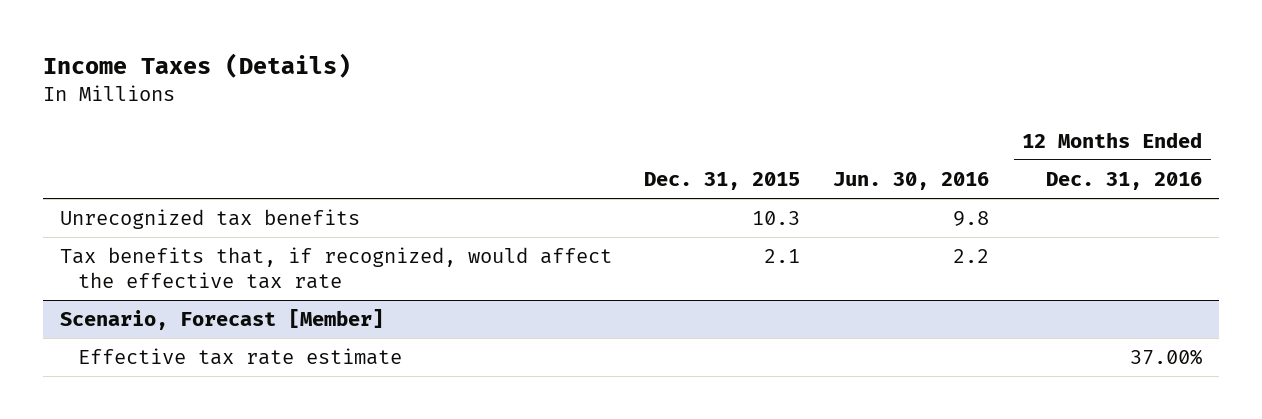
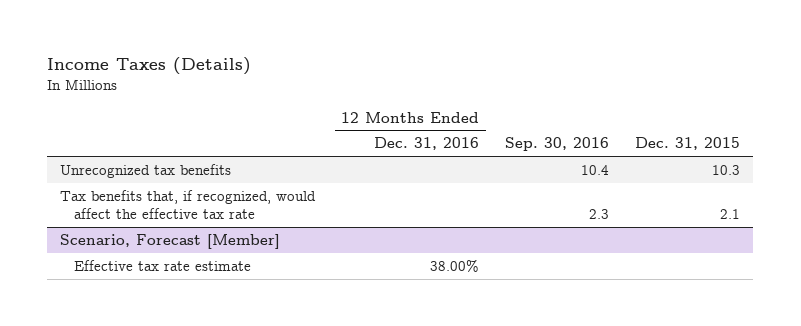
- | Dec. 31, 2015 | Jun. 30, 2016 | 12 Months Ended Dec. 31, 2016
+ | 12 Months Ended Dec. 31, 2016 | Sep. 30, 2016 | Dec. 31, 2015
@ Scenario, Forecast [Member]
- Effective tax rate estimate | | | 37.00%
+ Effective tax rate estimate | 38.00% | |

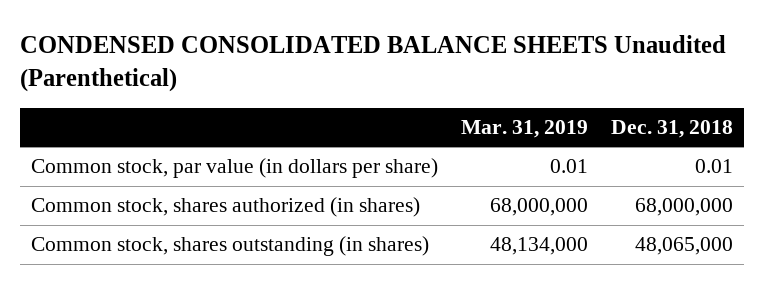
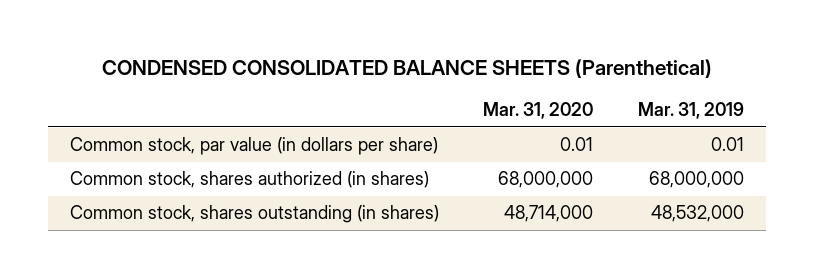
- CONDENSED CONSOLIDATED BALANCE SHEETS Unaudited (Parenthetical)
+ CONDENSED CONSOLIDATED BALANCE SHEETS (Parenthetical)
- | Mar. 31, 2019 | Dec. 31, 2018
+ | Mar. 31, 2020 | Mar. 31, 2019
- Common stock, shares outstanding (in shares) | 48,134,000 | 48,065,000
+ Common stock, shares outstanding (in shares) | 48,714,000 | 48,532,000

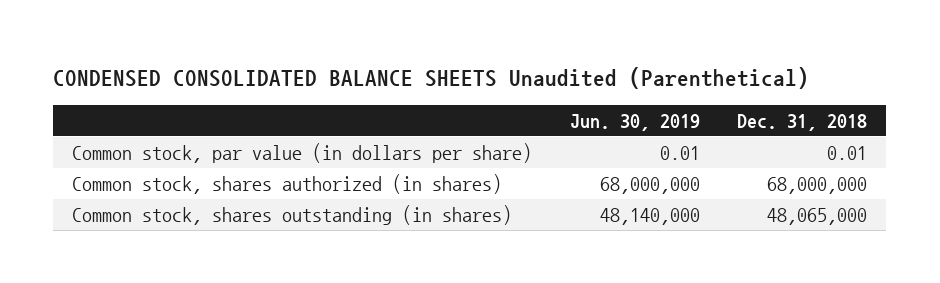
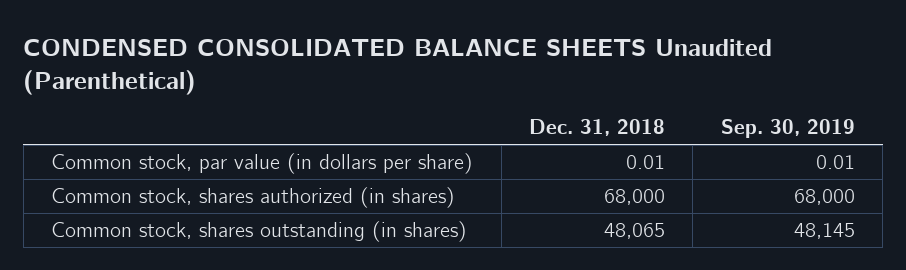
- | Jun. 30, 2019 | Dec. 31, 2018
+ | Dec. 31, 2018 | Sep. 30, 2019
- Common stock, shares authorized (in shares) | 68,000,000 | 68,000,000
- Common stock, shares outstanding (in shares) | 48,140,000 | 48,065,000
+ Common stock, shares authorized (in shares) | 68,000 | 68,000
+ Common stock, shares outstanding (in shares) | 48,065 | 48,145

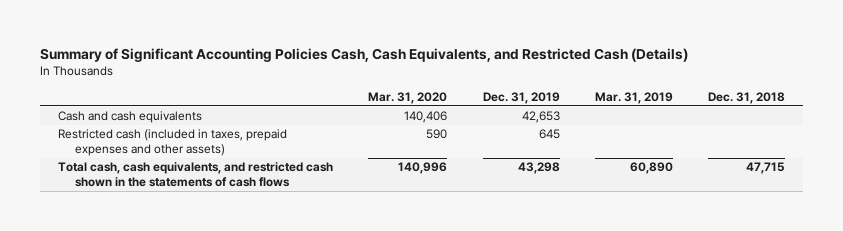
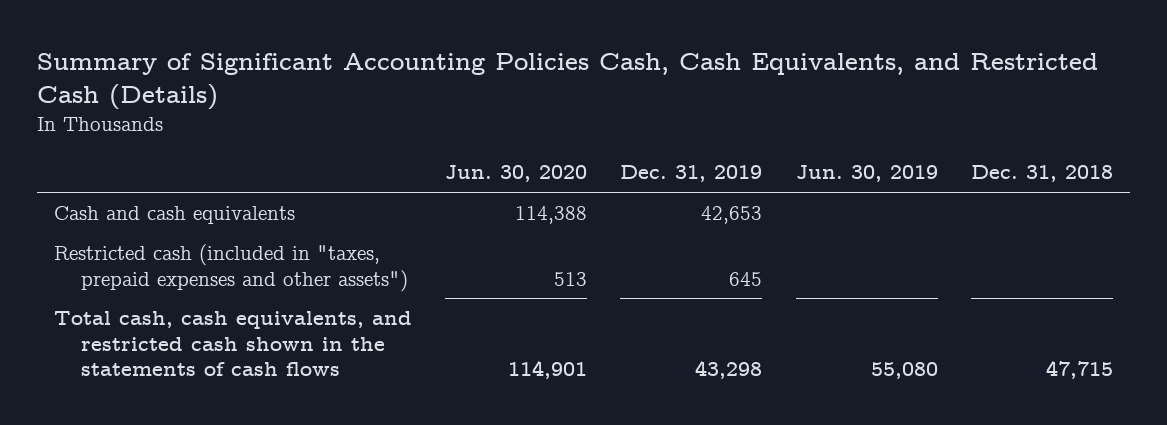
- | Mar. 31, 2020 | Dec. 31, 2019 | Mar. 31, 2019 | Dec. 31, 2018
+ | Jun. 30, 2020 | Dec. 31, 2019 | Jun. 30, 2019 | Dec. 31, 2018
- Restricted cash (included in taxes, prepaid expenses and other assets) | 590 | 645 | |
+ Restricted cash (included in "taxes, prepaid expenses and other assets") | 513 | 645 | |

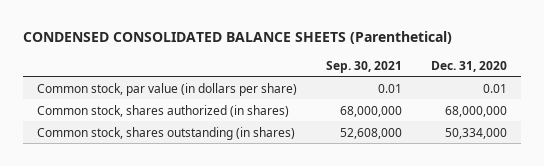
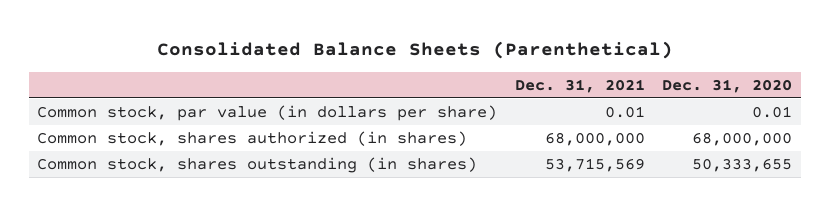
- CONDENSED CONSOLIDATED BALANCE SHEETS (Parenthetical)
+ Consolidated Balance Sheets (Parenthetical)
- | Sep. 30, 2021 | Dec. 31, 2020
+ | Dec. 31, 2021 | Dec. 31, 2020
- Common stock, shares outstanding (in shares) | 52,608,000 | 50,334,000
+ Common stock, shares outstanding (in shares) | 53,715,569 | 50,333,655

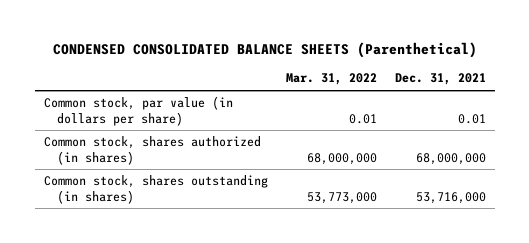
- Consolidated Balance Sheets (Parenthetical)
+ CONDENSED CONSOLIDATED BALANCE SHEETS (Parenthetical)
- | Dec. 31, 2021 | Dec. 31, 2020
+ | Mar. 31, 2022 | Dec. 31, 2021
- Common stock, shares outstanding (in shares) | 53,715,569 | 50,333,655
+ Common stock, shares outstanding (in shares) | 53,773,000 | 53,716,000

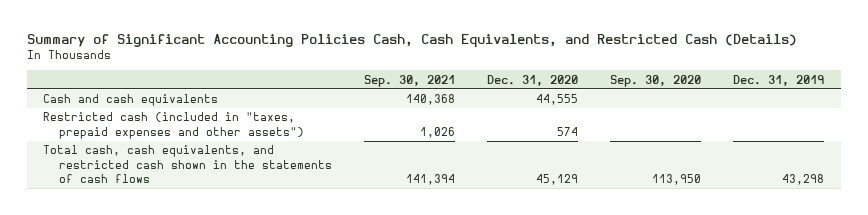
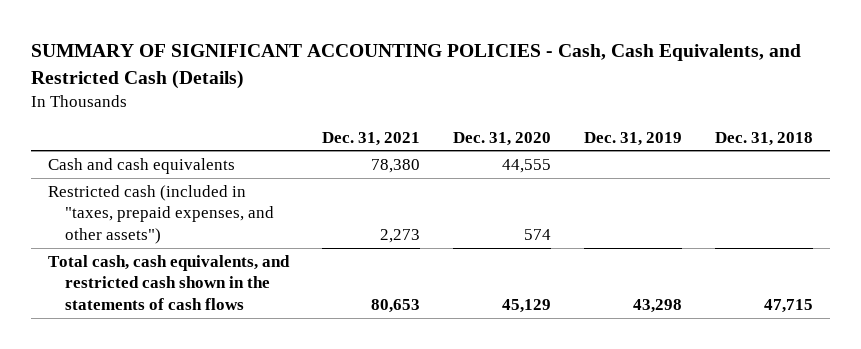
- Summary of Significant Accounting Policies Cash, Cash Equivalents, and Restricted Cash (Details)
+ SUMMARY OF SIGNIFICANT ACCOUNTING POLICIES - Cash, Cash Equivalents, and Restricted Cash (Details)
- | Sep. 30, 2021 | Dec. 31, 2020 | Sep. 30, 2020 | Dec. 31, 2019
+ | Dec. 31, 2021 | Dec. 31, 2020 | Dec. 31, 2019 | Dec. 31, 2018
- Restricted cash (included in "taxes, prepaid expenses and other assets") | 1,026 | 574 | |
+ Restricted cash (included in "taxes, prepaid expenses, and other assets") | 2,273 | 574 | |

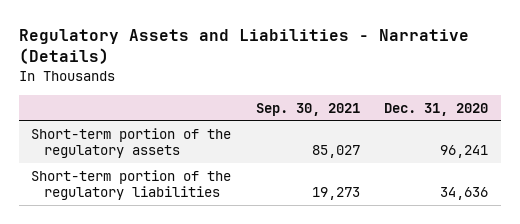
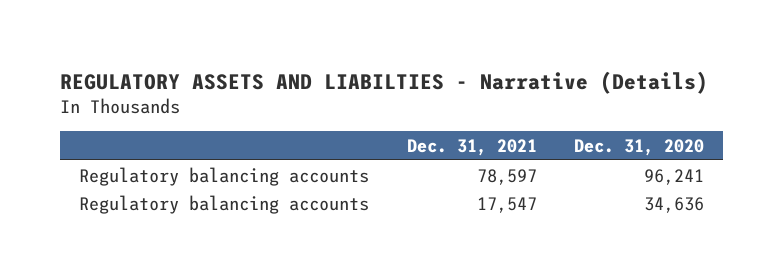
- Regulatory Assets and Liabilities - Narrative (Details)
+ REGULATORY ASSETS AND LIABILTIES - Narrative (Details)
- | Sep. 30, 2021 | Dec. 31, 2020
+ | Dec. 31, 2021 | Dec. 31, 2020
- Short-term portion of the regulatory assets | 85,027 | 96,241
- Short-term portion of the regulatory liabilities | 19,273 | 34,636
+ Regulatory balancing accounts | 78,597 | 96,241
+ Regulatory balancing accounts | 17,547 | 34,636

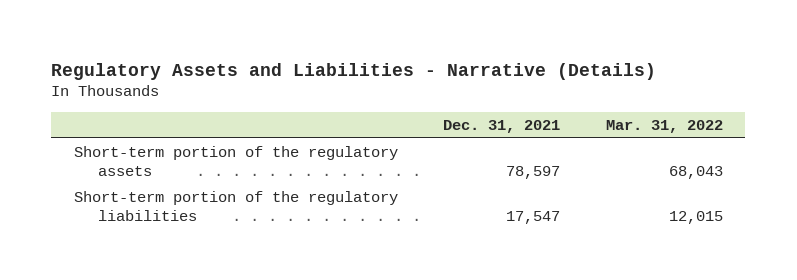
- REGULATORY ASSETS AND LIABILTIES - Narrative (Details)
+ Regulatory Assets and Liabilities - Narrative (Details)
- | Dec. 31, 2021 | Dec. 31, 2020
+ | Dec. 31, 2021 | Mar. 31, 2022
- Regulatory balancing accounts | 78,597 | 96,241
- Regulatory balancing accounts | 17,547 | 34,636
+ Short-term portion of the regulatory assets | 78,597 | 68,043
+ Short-term portion of the regulatory liabilities | 17,547 | 12,015

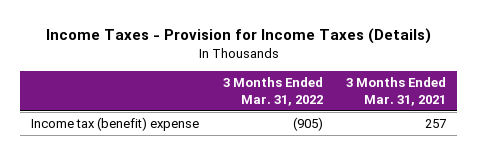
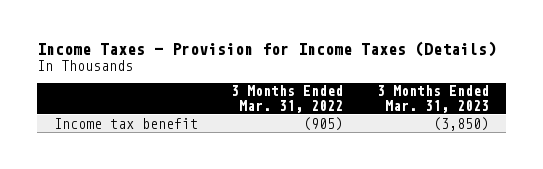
- | 3 Months Ended Mar. 31, 2022 | 3 Months Ended Mar. 31, 2021
+ | 3 Months Ended Mar. 31, 2022 | 3 Months Ended Mar. 31, 2023
- Income tax (benefit) expense | (905) | 257
+ Income tax benefit | (905) | (3,850)

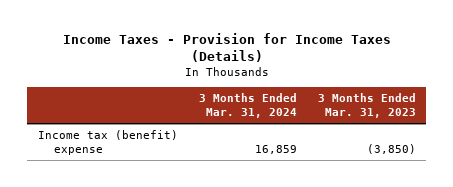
- | 3 Months Ended Mar. 31, 2022 | 3 Months Ended Mar. 31, 2023
+ | 3 Months Ended Mar. 31, 2024 | 3 Months Ended Mar. 31, 2023
- Income tax benefit | (905) | (3,850)
+ Income tax (benefit) expense | 16,859 | (3,850)

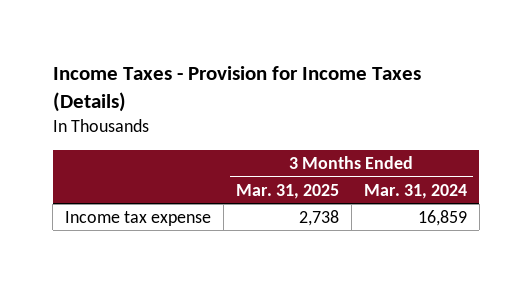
- | 3 Months Ended Mar. 31, 2024 | 3 Months Ended Mar. 31, 2023
+ | 3 Months Ended Mar. 31, 2025 | 3 Months Ended Mar. 31, 2024
- Income tax (benefit) expense | 16,859 | (3,850)
+ Income tax expense | 2,738 | 16,859

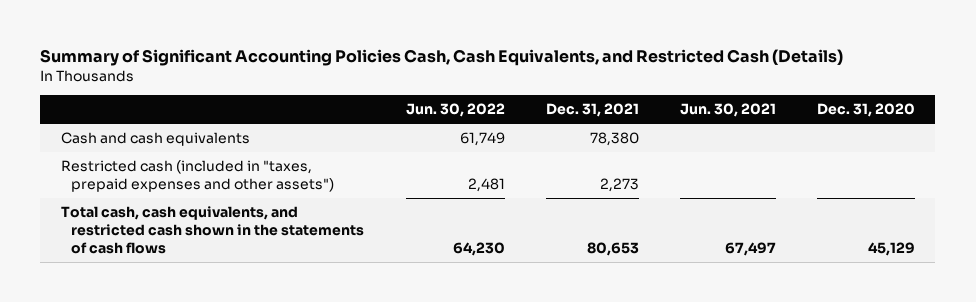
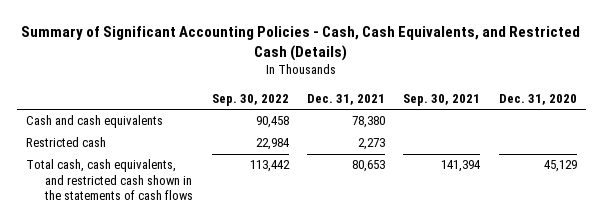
- Summary of Significant Accounting Policies Cash, Cash Equivalents, and Restricted Cash (Details)
+ Summary of Significant Accounting Policies - Cash, Cash Equivalents, and Restricted Cash (Details)
- | Jun. 30, 2022 | Dec. 31, 2021 | Jun. 30, 2021 | Dec. 31, 2020
+ | Sep. 30, 2022 | Dec. 31, 2021 | Sep. 30, 2021 | Dec. 31, 2020
- Restricted cash (included in "taxes, prepaid expenses and other assets") | 2,481 | 2,273 | |
+ Restricted cash | 22,984 | 2,273 | |

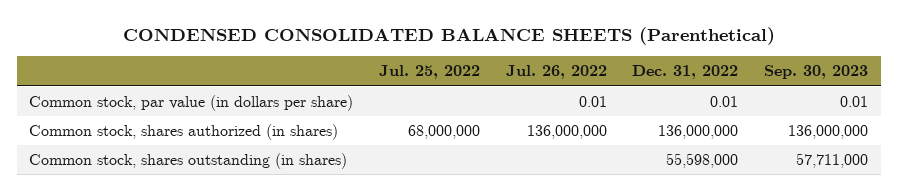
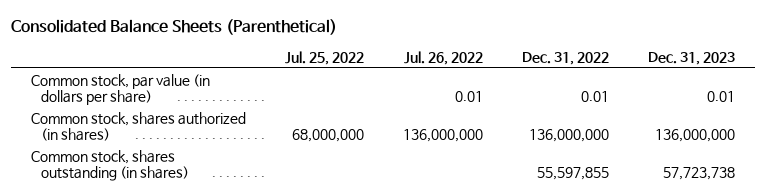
- CONDENSED CONSOLIDATED BALANCE SHEETS (Parenthetical)
+ Consolidated Balance Sheets (Parenthetical)
- | Jul. 25, 2022 | Jul. 26, 2022 | Dec. 31, 2022 | Sep. 30, 2023
+ | Jul. 25, 2022 | Jul. 26, 2022 | Dec. 31, 2022 | Dec. 31, 2023
- Common stock, shares outstanding (in shares) | | | 55,598,000 | 57,711,000
+ Common stock, shares outstanding (in shares) | | | 55,597,855 | 57,723,738

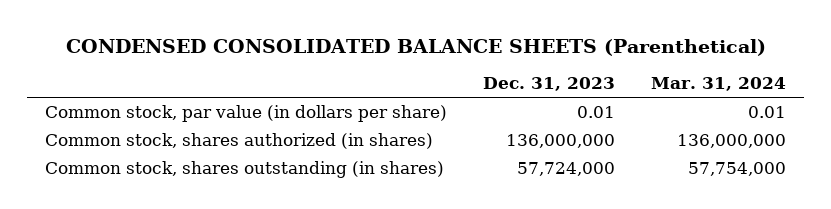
- Consolidated Balance Sheets (Parenthetical)
+ CONDENSED CONSOLIDATED BALANCE SHEETS (Parenthetical)
- | Jul. 25, 2022 | Jul. 26, 2022 | Dec. 31, 2022 | Dec. 31, 2023
+ | Dec. 31, 2023 | Mar. 31, 2024
- Common stock, shares outstanding (in shares) | | | 55,597,855 | 57,723,738
+ Common stock, shares outstanding (in shares) | 57,724,000 | 57,754,000

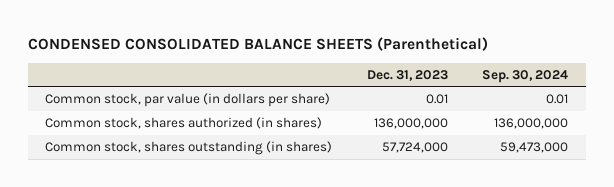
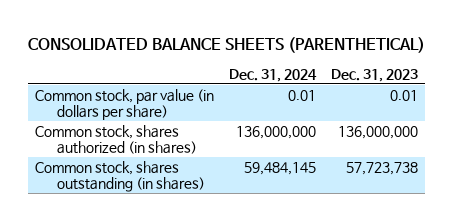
- CONDENSED CONSOLIDATED BALANCE SHEETS (Parenthetical)
+ CONSOLIDATED BALANCE SHEETS (PARENTHETICAL)
- | Dec. 31, 2023 | Sep. 30, 2024
+ | Dec. 31, 2024 | Dec. 31, 2023
- Common stock, shares outstanding (in shares) | 57,724,000 | 59,473,000
+ Common stock, shares outstanding (in shares) | 59,484,145 | 57,723,738

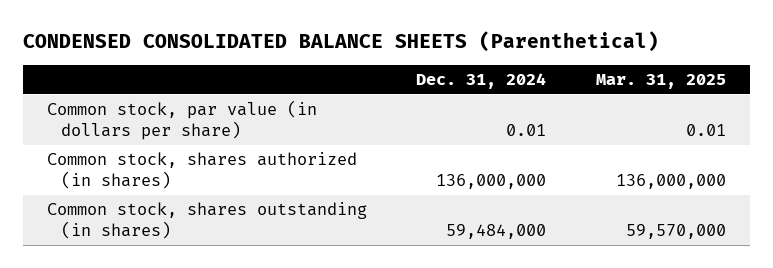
- CONSOLIDATED BALANCE SHEETS (PARENTHETICAL)
+ CONDENSED CONSOLIDATED BALANCE SHEETS (Parenthetical)
- | Dec. 31, 2024 | Dec. 31, 2023
+ | Dec. 31, 2024 | Mar. 31, 2025
- Common stock, shares outstanding (in shares) | 59,484,145 | 57,723,738
+ Common stock, shares outstanding (in shares) | 59,484,000 | 59,570,000

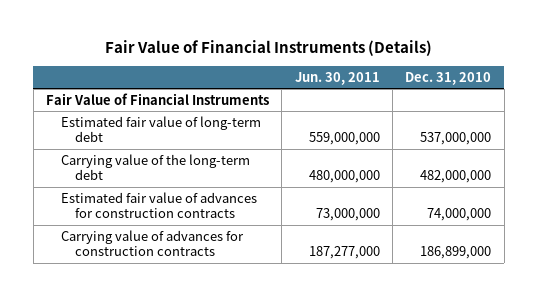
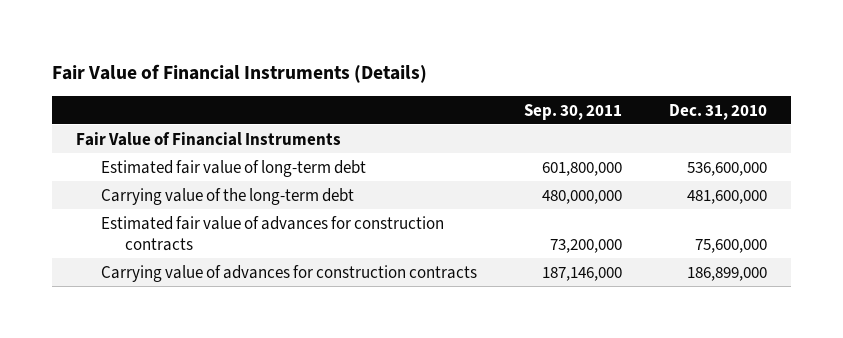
- | Jun. 30, 2011 | Dec. 31, 2010
+ | Sep. 30, 2011 | Dec. 31, 2010
- Estimated fair value of long-term debt | 559,000,000 | 537,000,000
- Carrying value of the long-term debt | 480,000,000 | 482,000,000
- Estimated fair value of advances for construction contracts | 73,000,000 | 74,000,000
+ Estimated fair value of long-term debt | 601,800,000 | 536,600,000
+ Carrying value of the long-term debt | 480,000,000 | 481,600,000
+ Estimated fair value of advances for construction contracts | 73,200,000 | 75,600,000

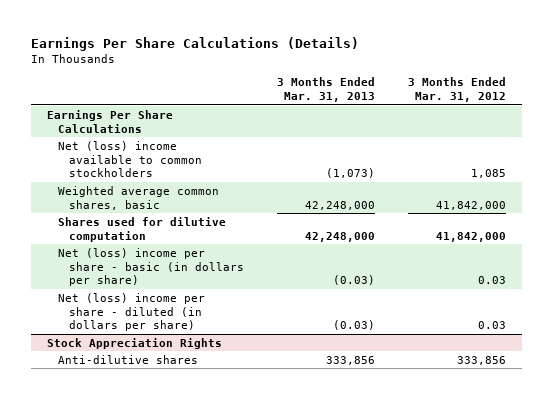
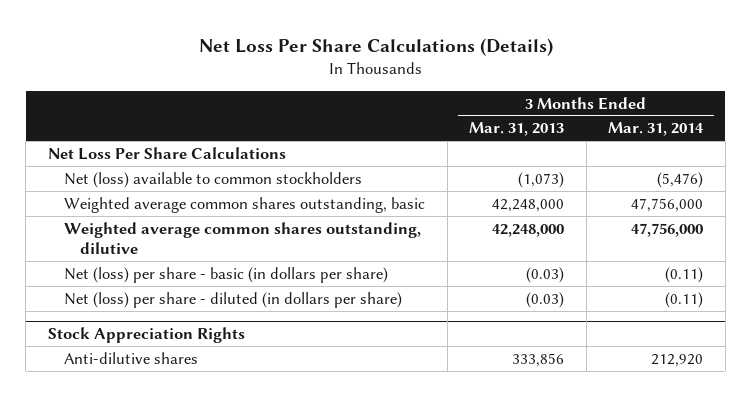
- Earnings Per Share Calculations (Details)
+ Net Loss Per Share Calculations (Details)
- | 3 Months Ended Mar. 31, 2013 | 3 Months Ended Mar. 31, 2012
+ | 3 Months Ended Mar. 31, 2013 | 3 Months Ended Mar. 31, 2014
- Earnings Per Share Calculations
- Net (loss) income available to common stockholders | (1,073) | 1,085
- Weighted average common shares, basic | 42,248,000 | 41,842,000
- Shares used for dilutive computation | 42,248,000 | 41,842,000
- Net (loss) income per share - basic (in dollars per share) | (0.03) | 0.03
- Net (loss) income per share - diluted (in dollars per share) | (0.03) | 0.03
+ Net Loss Per Share Calculations
+ Net (loss) available to common stockholders | (1,073) | (5,476)
+ Weighted average common shares outstanding, basic | 42,248,000 | 47,756,000
+ Weighted average common shares outstanding, dilutive | 42,248,000 | 47,756,000
+ Net (loss) per share - basic (in dollars per share) | (0.03) | (0.11)
+ Net (loss) per share - diluted (in dollars per share) | (0.03) | (0.11)

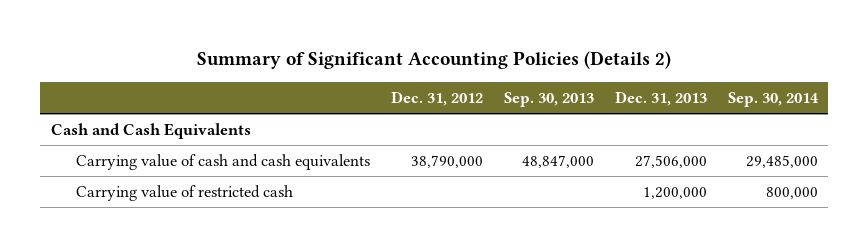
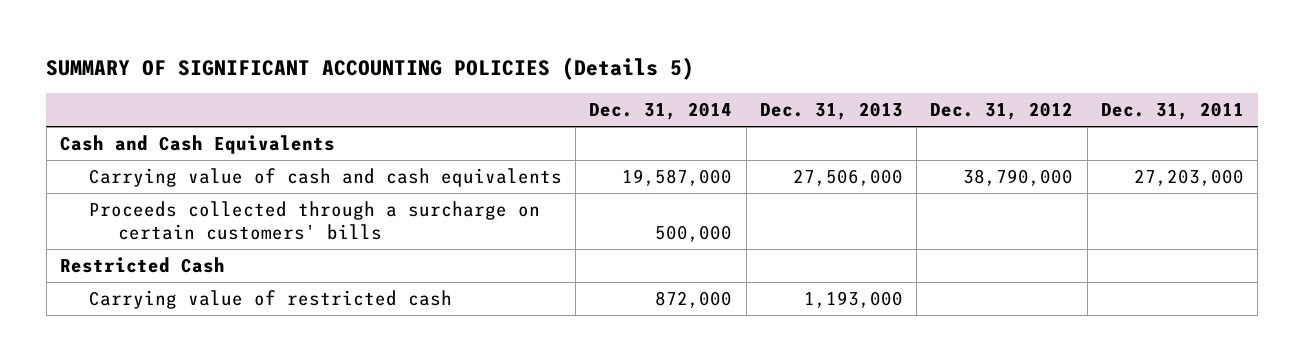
- Summary of Significant Accounting Policies (Details 2)
+ SUMMARY OF SIGNIFICANT ACCOUNTING POLICIES (Details 5)
- | Dec. 31, 2012 | Sep. 30, 2013 | Dec. 31, 2013 | Sep. 30, 2014
+ | Dec. 31, 2014 | Dec. 31, 2013 | Dec. 31, 2012 | Dec. 31, 2011
- Carrying value of restricted cash | | | 1,200,000 | 800,000
+ Proceeds collected through a surcharge on certain customers' bills | 500,000 | | |
+ Restricted Cash
+ Carrying value of restricted cash | 872,000 | 1,193,000 | |

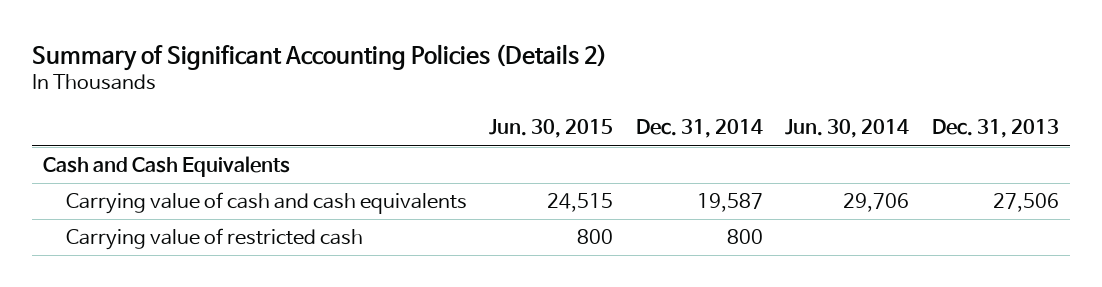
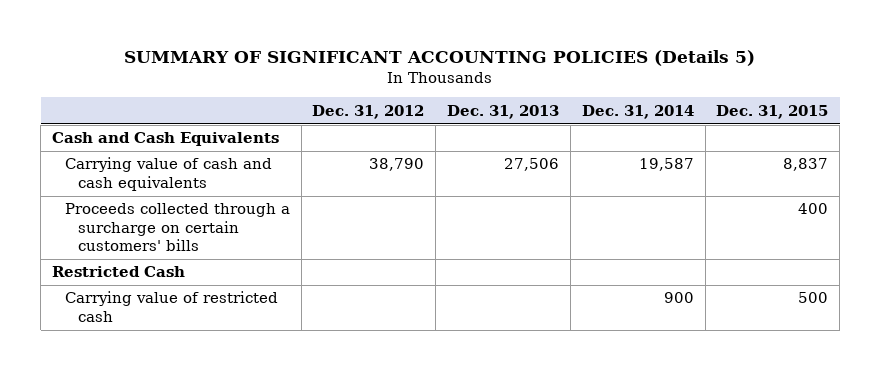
- Summary of Significant Accounting Policies (Details 2)
+ SUMMARY OF SIGNIFICANT ACCOUNTING POLICIES (Details 5)
- | Jun. 30, 2015 | Dec. 31, 2014 | Jun. 30, 2014 | Dec. 31, 2013
+ | Dec. 31, 2012 | Dec. 31, 2013 | Dec. 31, 2014 | Dec. 31, 2015
- Carrying value of restricted cash | 800 | 800 | |
+ Proceeds collected through a surcharge on certain customers' bills | | | | 400
+ Restricted Cash
+ Carrying value of restricted cash | | | 900 | 500

